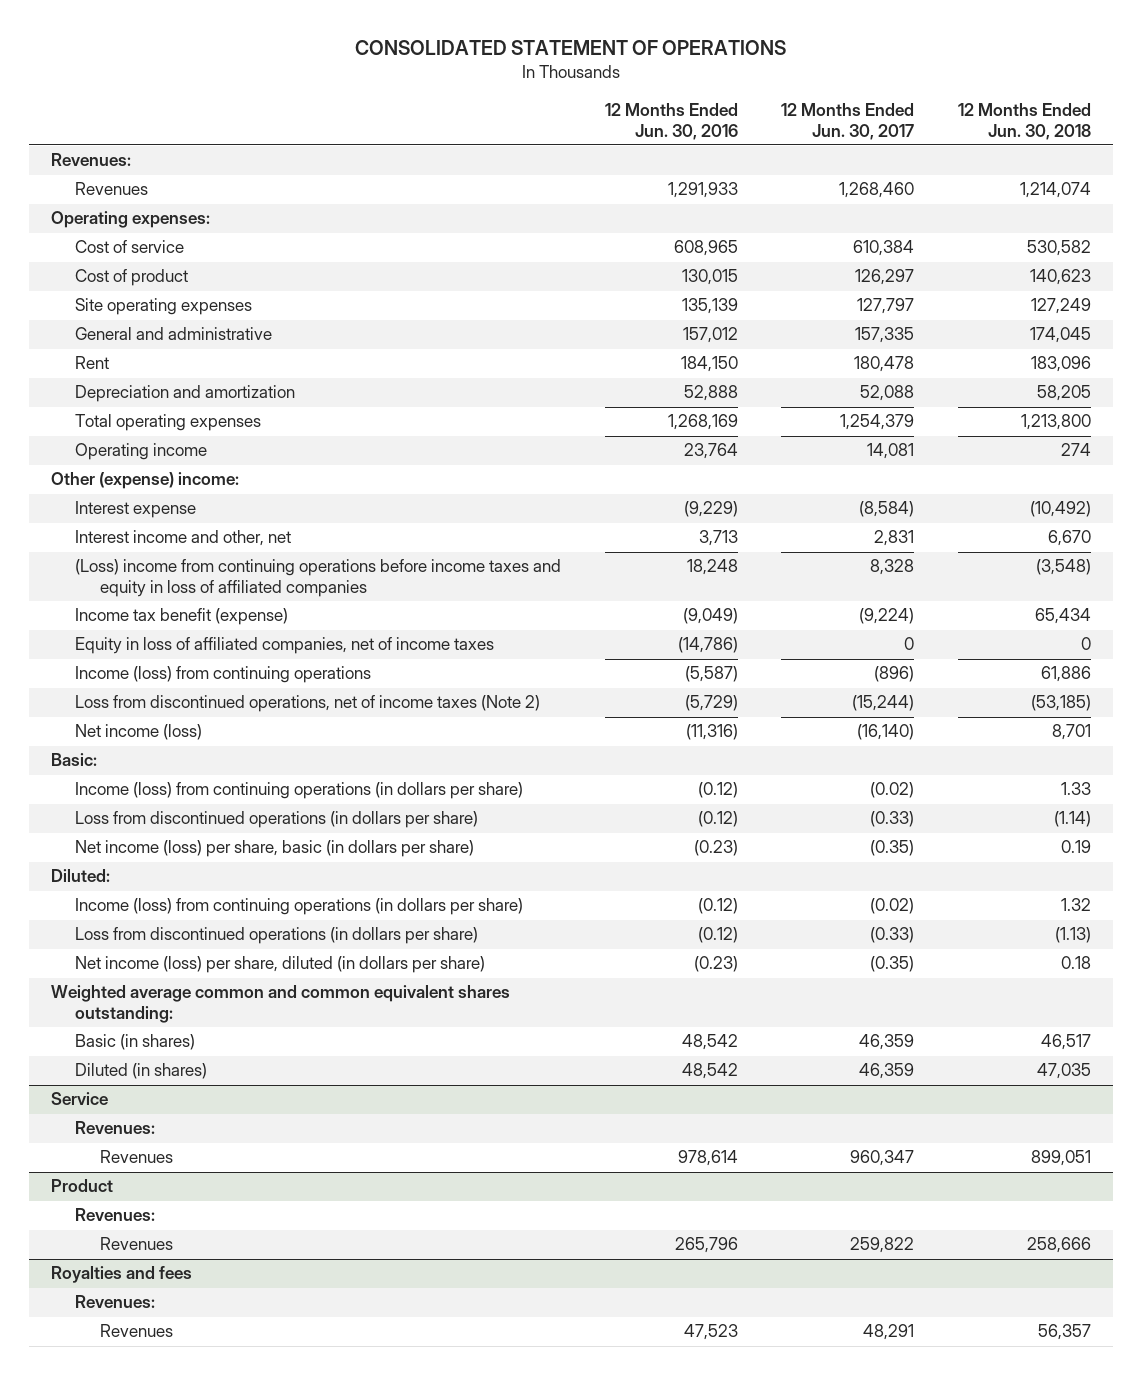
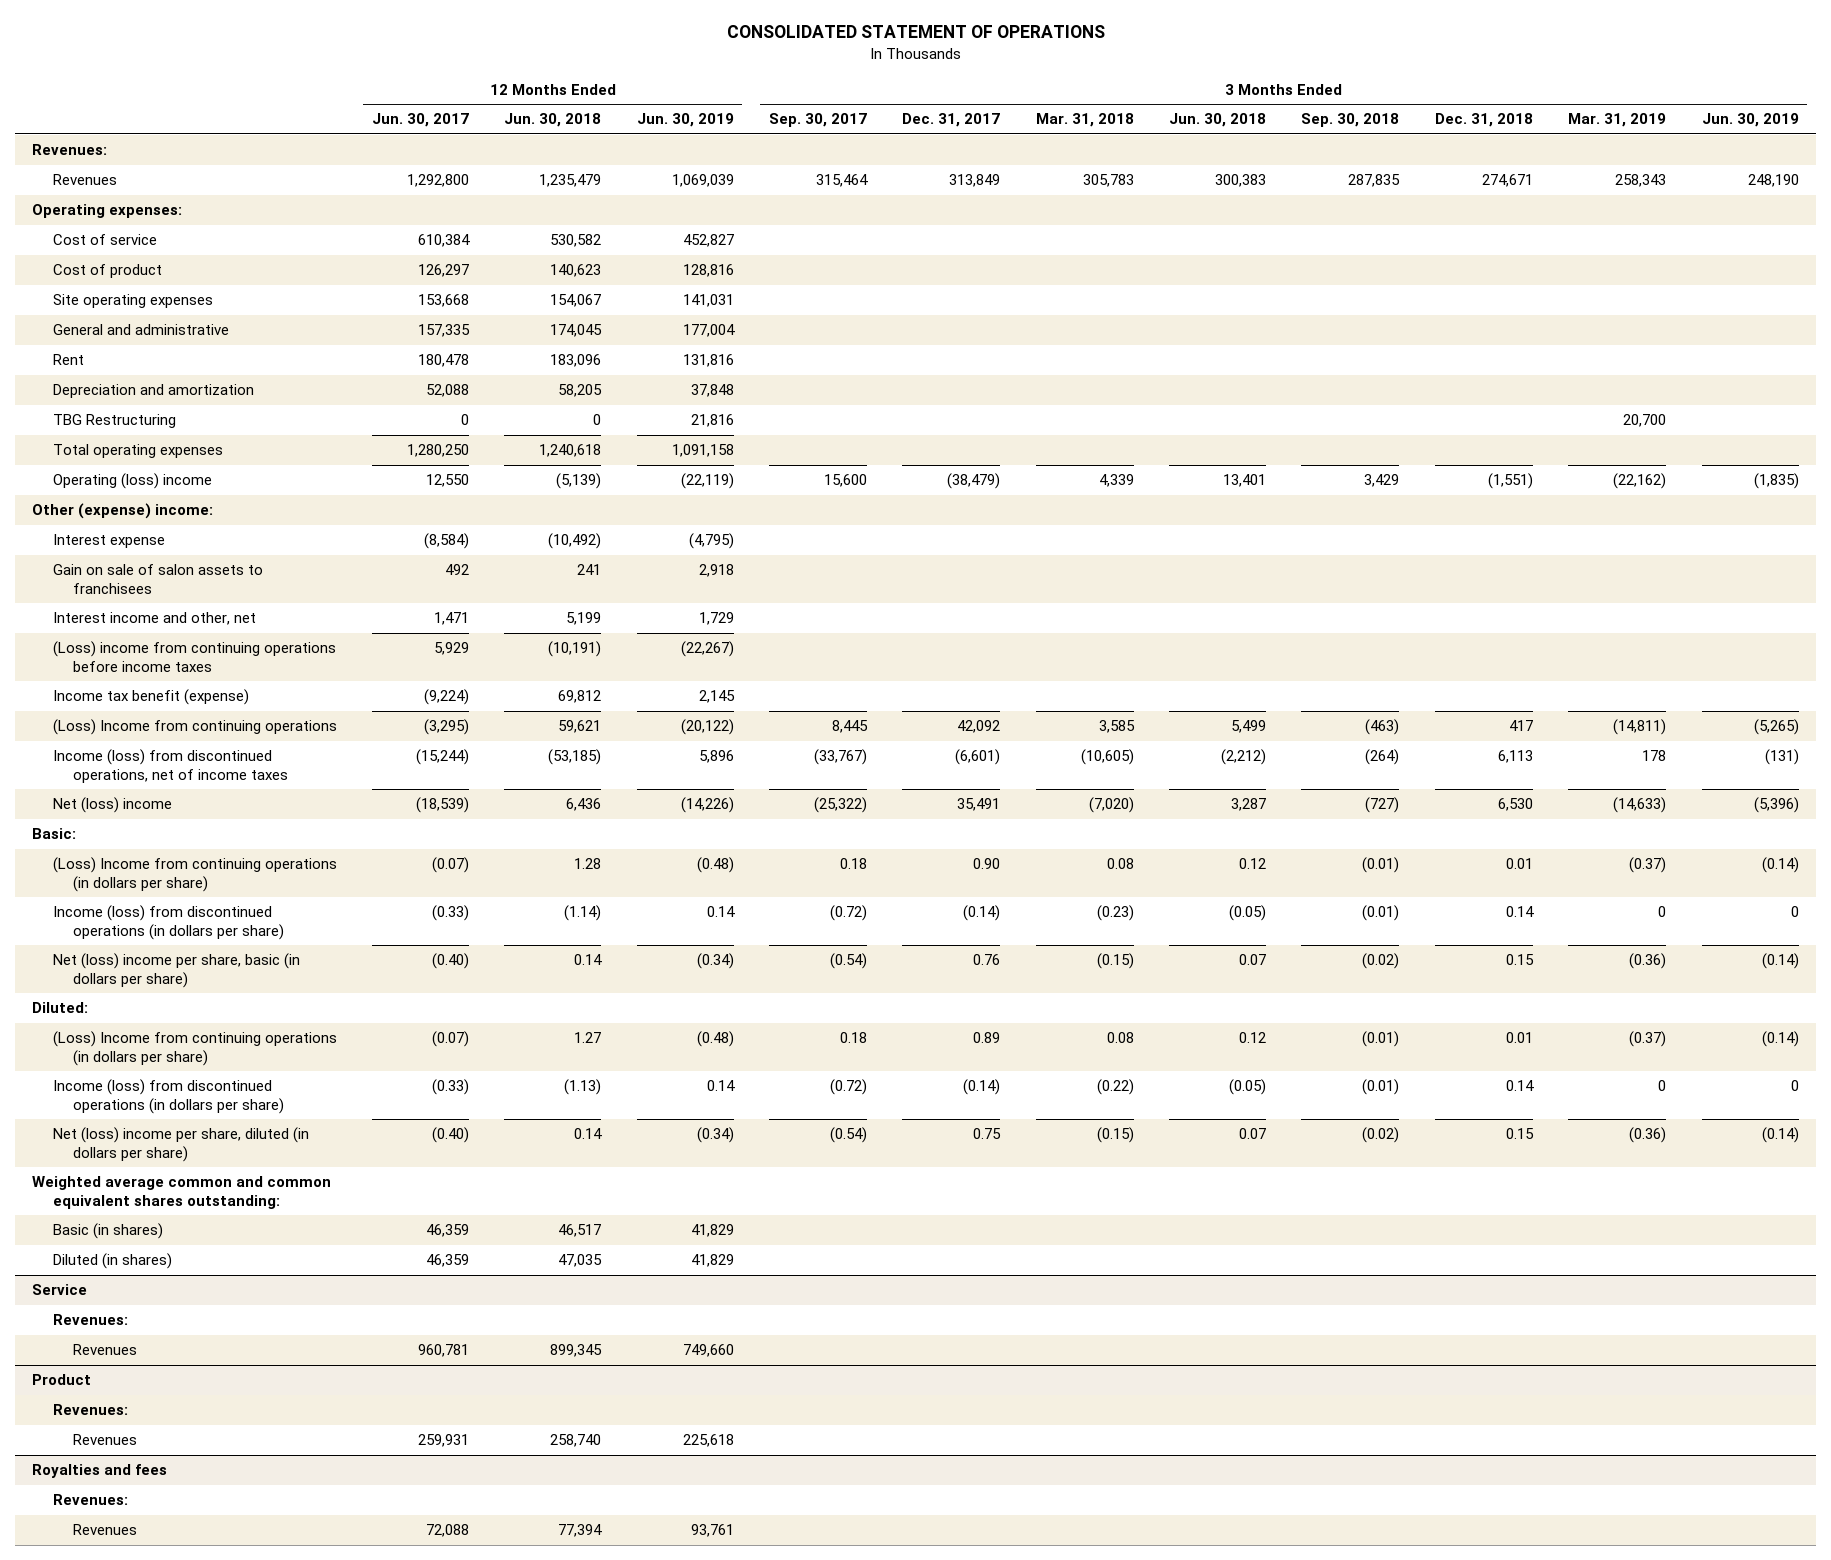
- | 12 Months Ended Jun. 30, 2016 | 12 Months Ended Jun. 30, 2017 | 12 Months Ended Jun. 30, 2018
+ | 12 Months Ended Jun. 30, 2017 | 12 Months Ended Jun. 30, 2018 | 12 Months Ended Jun. 30, 2019 | 3 Months Ended Sep. 30, 2017 | 3 Months Ended Dec. 31, 2017 | 3 Months Ended Mar. 31, 2018 | 3 Months Ended Jun. 30, 2018 | 3 Months Ended Sep. 30, 2018 | 3 Months Ended Dec. 31, 2018 | 3 Months Ended Mar. 31, 2019 | 3 Months Ended Jun. 30, 2019
- Revenues | 1,291,933 | 1,268,460 | 1,214,074
+ Revenues | 1,292,800 | 1,235,479 | 1,069,039 | 315,464 | 313,849 | 305,783 | 300,383 | 287,835 | 274,671 | 258,343 | 248,190
- Site operating expenses | 135,139 | 127,797 | 127,249
+ Site operating expenses | 153,668 | 154,067 | 141,031 | | | | | | | |
- Total operating expenses | 1,268,169 | 1,254,379 | 1,213,800
- Operating income | 23,764 | 14,081 | 274
+ TBG Restructuring | 0 | 0 | 21,816 | | | | | | | 20,700 |
+ Total operating expenses | 1,280,250 | 1,240,618 | 1,091,158 | | | | | | | |
+ Operating (loss) income | 12,550 | (5,139) | (22,119) | 15,600 | (38,479) | 4,339 | 13,401 | 3,429 | (1,551) | (22,162) | (1,835)
- Interest income and other, net | 3,713 | 2,831 | 6,670
- (Loss) income from continuing operations before income taxes and equity in loss of affiliated companies | 18,248 | 8,328 | (3,548)
- Income tax benefit (expense) | (9,049) | (9,224) | 65,434
- Equity in loss of affiliated companies, net of income taxes | (14,786) | 0 | 0
- Income (loss) from continuing operations | (5,587) | (896) | 61,886
- Loss from discontinued operations, net of income taxes (Note 2) | (5,729) | (15,244) | (53,185)
- Net income (loss) | (11,316) | (16,140) | 8,701
+ Gain on sale of salon assets to franchisees | 492 | 241 | 2,918 | | | | | | | |
+ Interest income and other, net | 1,471 | 5,199 | 1,729 | | | | | | | |
+ (Loss) income from continuing operations before income taxes | 5,929 | (10,191) | (22,267) | | | | | | | |
+ Income tax benefit (expense) | (9,224) | 69,812 | 2,145 | | | | | | | |
+ (Loss) Income from continuing operations | (3,295) | 59,621 | (20,122) | 8,445 | 42,092 | 3,585 | 5,499 | (463) | 417 | (14,811) | (5,265)
+ Income (loss) from discontinued operations, net of income taxes | (15,244) | (53,185) | 5,896 | (33,767) | (6,601) | (10,605) | (2,212) | (264) | 6,113 | 178 | (131)
+ Net (loss) income | (18,539) | 6,436 | (14,226) | (25,322) | 35,491 | (7,020) | 3,287 | (727) | 6,530 | (14,633) | (5,396)
- Income (loss) from continuing operations (in dollars per share) | (0.12) | (0.02) | 1.33
- Loss from discontinued operations (in dollars per share) | (0.12) | (0.33) | (1.14)
- Net income (loss) per share, basic (in dollars per share) | (0.23) | (0.35) | 0.19
+ (Loss) Income from continuing operations (in dollars per share) | (0.07) | 1.28 | (0.48) | 0.18 | 0.90 | 0.08 | 0.12 | (0.01) | 0.01 | (0.37) | (0.14)
+ Income (loss) from discontinued operations (in dollars per share) | (0.33) | (1.14) | 0.14 | (0.72) | (0.14) | (0.23) | (0.05) | (0.01) | 0.14 | 0 | 0
+ Net (loss) income per share, basic (in dollars per share) | (0.40) | 0.14 | (0.34) | (0.54) | 0.76 | (0.15) | 0.07 | (0.02) | 0.15 | (0.36) | (0.14)
- Income (loss) from continuing operations (in dollars per share) | (0.12) | (0.02) | 1.32
- Loss from discontinued operations (in dollars per share) | (0.12) | (0.33) | (1.13)
- Net income (loss) per share, diluted (in dollars per share) | (0.23) | (0.35) | 0.18
+ (Loss) Income from continuing operations (in dollars per share) | (0.07) | 1.27 | (0.48) | 0.18 | 0.89 | 0.08 | 0.12 | (0.01) | 0.01 | (0.37) | (0.14)
+ Income (loss) from discontinued operations (in dollars per share) | (0.33) | (1.13) | 0.14 | (0.72) | (0.14) | (0.22) | (0.05) | (0.01) | 0.14 | 0 | 0
+ Net (loss) income per share, diluted (in dollars per share) | (0.40) | 0.14 | (0.34) | (0.54) | 0.75 | (0.15) | 0.07 | (0.02) | 0.15 | (0.36) | (0.14)
@ Service
- Revenues | 978,614 | 960,347 | 899,051
+ Revenues | 960,781 | 899,345 | 749,660 | | | | | | | |
@ Product
- Revenues | 265,796 | 259,822 | 258,666
+ Revenues | 259,931 | 258,740 | 225,618 | | | | | | | |
@ Royalties and fees
- Revenues | 47,523 | 48,291 | 56,357
+ Revenues | 72,088 | 77,394 | 93,761 | | | | | | | |

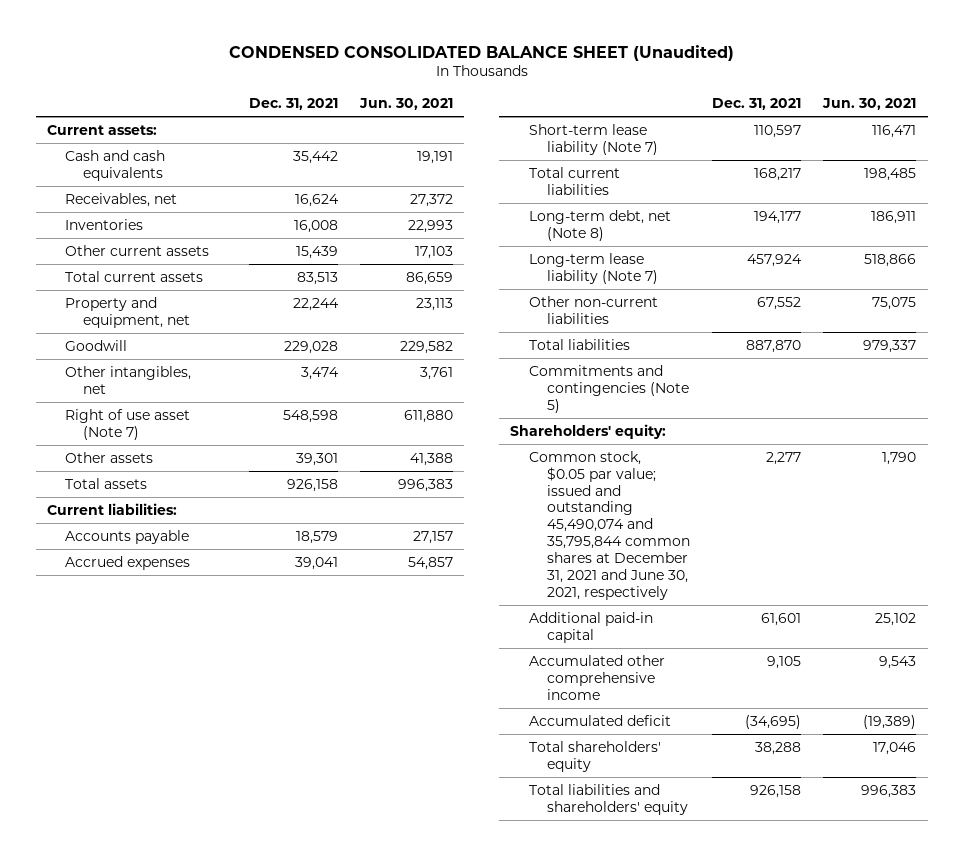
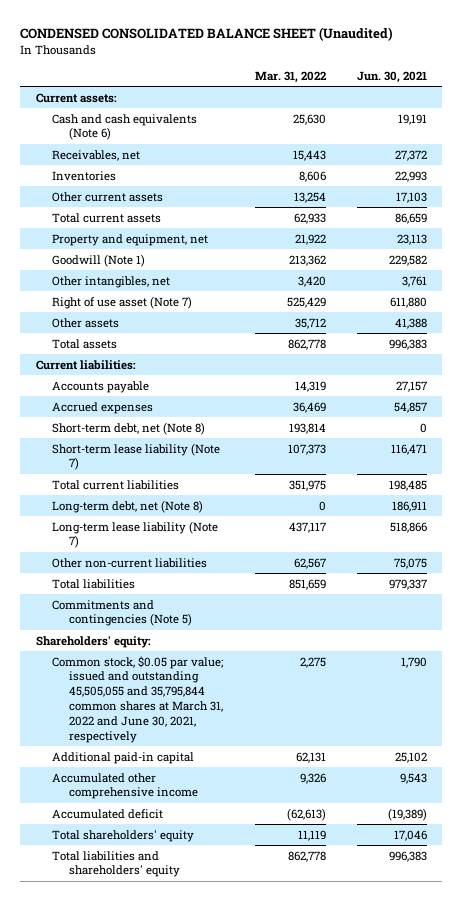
- | Dec. 31, 2021 | Jun. 30, 2021
+ | Mar. 31, 2022 | Jun. 30, 2021
- Cash and cash equivalents | 35,442 | 19,191
+ Cash and cash equivalents (Note 6) | 25,630 | 19,191
- Goodwill | 229,028 | 229,582
+ Goodwill (Note 1) | 213,362 | 229,582
+ Short-term debt, net (Note 8) | 193,814 | 0
- Common stock, $0.05 par value; issued and outstanding 45,490,074 and 35,795,844 common shares at December 31, 2021 and June 30, 2021, respectively | 2,277 | 1,790
+ Common stock, $0.05 par value; issued and outstanding 45,505,055 and 35,795,844 common shares at March 31, 2022 and June 30, 2021, respectively | 2,275 | 1,790

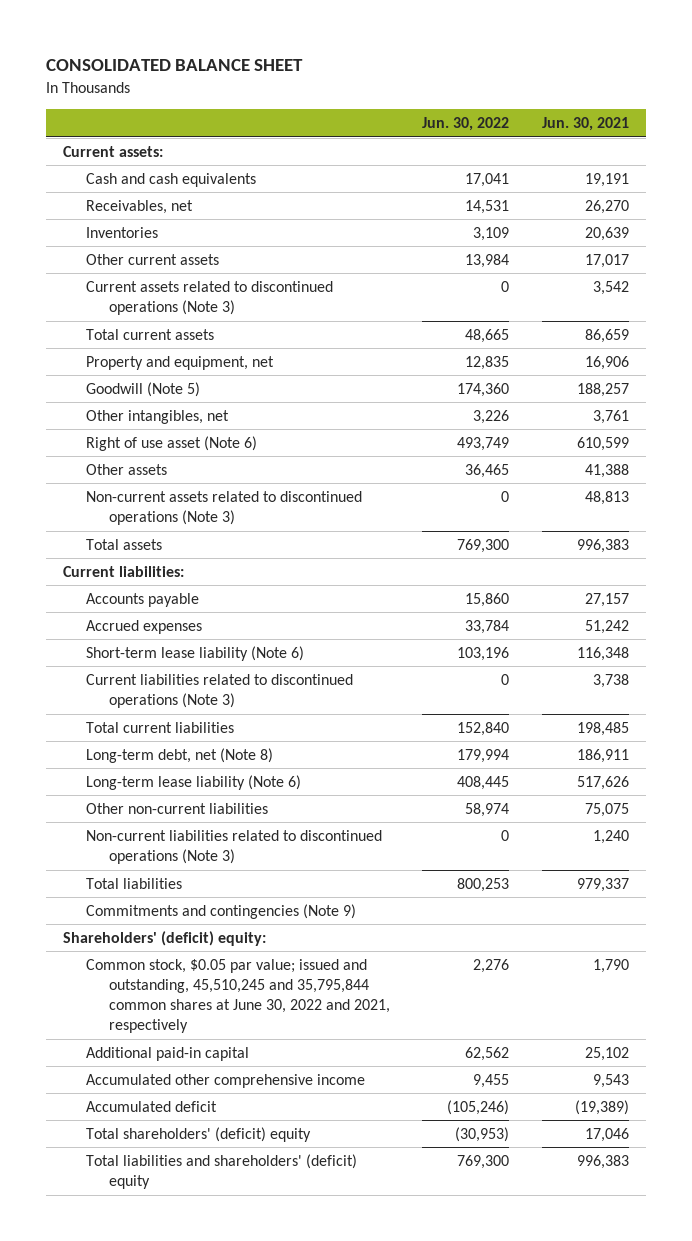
- CONDENSED CONSOLIDATED BALANCE SHEET (Unaudited)
+ CONSOLIDATED BALANCE SHEET
- | Mar. 31, 2022 | Jun. 30, 2021
+ | Jun. 30, 2022 | Jun. 30, 2021
- Cash and cash equivalents (Note 6) | 25,630 | 19,191
- Receivables, net | 15,443 | 27,372
- Inventories | 8,606 | 22,993
- Other current assets | 13,254 | 17,103
+ Cash and cash equivalents | 17,041 | 19,191
+ Receivables, net | 14,531 | 26,270
+ Inventories | 3,109 | 20,639
+ Other current assets | 13,984 | 17,017
+ Current assets related to discontinued operations (Note 3) | 0 | 3,542
- Property and equipment, net | 21,922 | 23,113
- Goodwill (Note 1) | 213,362 | 229,582
+ Property and equipment, net | 12,835 | 16,906
+ Goodwill (Note 5) | 174,360 | 188,257
- Right of use asset (Note 7) | 525,429 | 611,880
+ Right of use asset (Note 6) | 493,749 | 610,599
+ Non-current assets related to discontinued operations (Note 3) | 0 | 48,813
- Accrued expenses | 36,469 | 54,857
- Short-term debt, net (Note 8) | 193,814 | 0
- Short-term lease liability (Note 7) | 107,373 | 116,471
+ Accrued expenses | 33,784 | 51,242
+ Short-term lease liability (Note 6) | 103,196 | 116,348
+ Current liabilities related to discontinued operations (Note 3) | 0 | 3,738
- Long-term lease liability (Note 7) | 437,117 | 518,866
+ Long-term lease liability (Note 6) | 408,445 | 517,626
+ Non-current liabilities related to discontinued operations (Note 3) | 0 | 1,240
- Commitments and contingencies (Note 5)
- Shareholders' equity:
- Common stock, $0.05 par value; issued and outstanding 45,505,055 and 35,795,844 common shares at March 31, 2022 and June 30, 2021, respectively | 2,275 | 1,790
+ Commitments and contingencies (Note 9)
+ Shareholders' (deficit) equity:
+ Common stock, $0.05 par value; issued and outstanding, 45,510,245 and 35,795,844 common shares at June 30, 2022 and 2021, respectively | 2,276 | 1,790
- Total shareholders' equity | 11,119 | 17,046
- Total liabilities and shareholders' equity | 862,778 | 996,383
+ Total shareholders' (deficit) equity | (30,953) | 17,046
+ Total liabilities and shareholders' (deficit) equity | 769,300 | 996,383

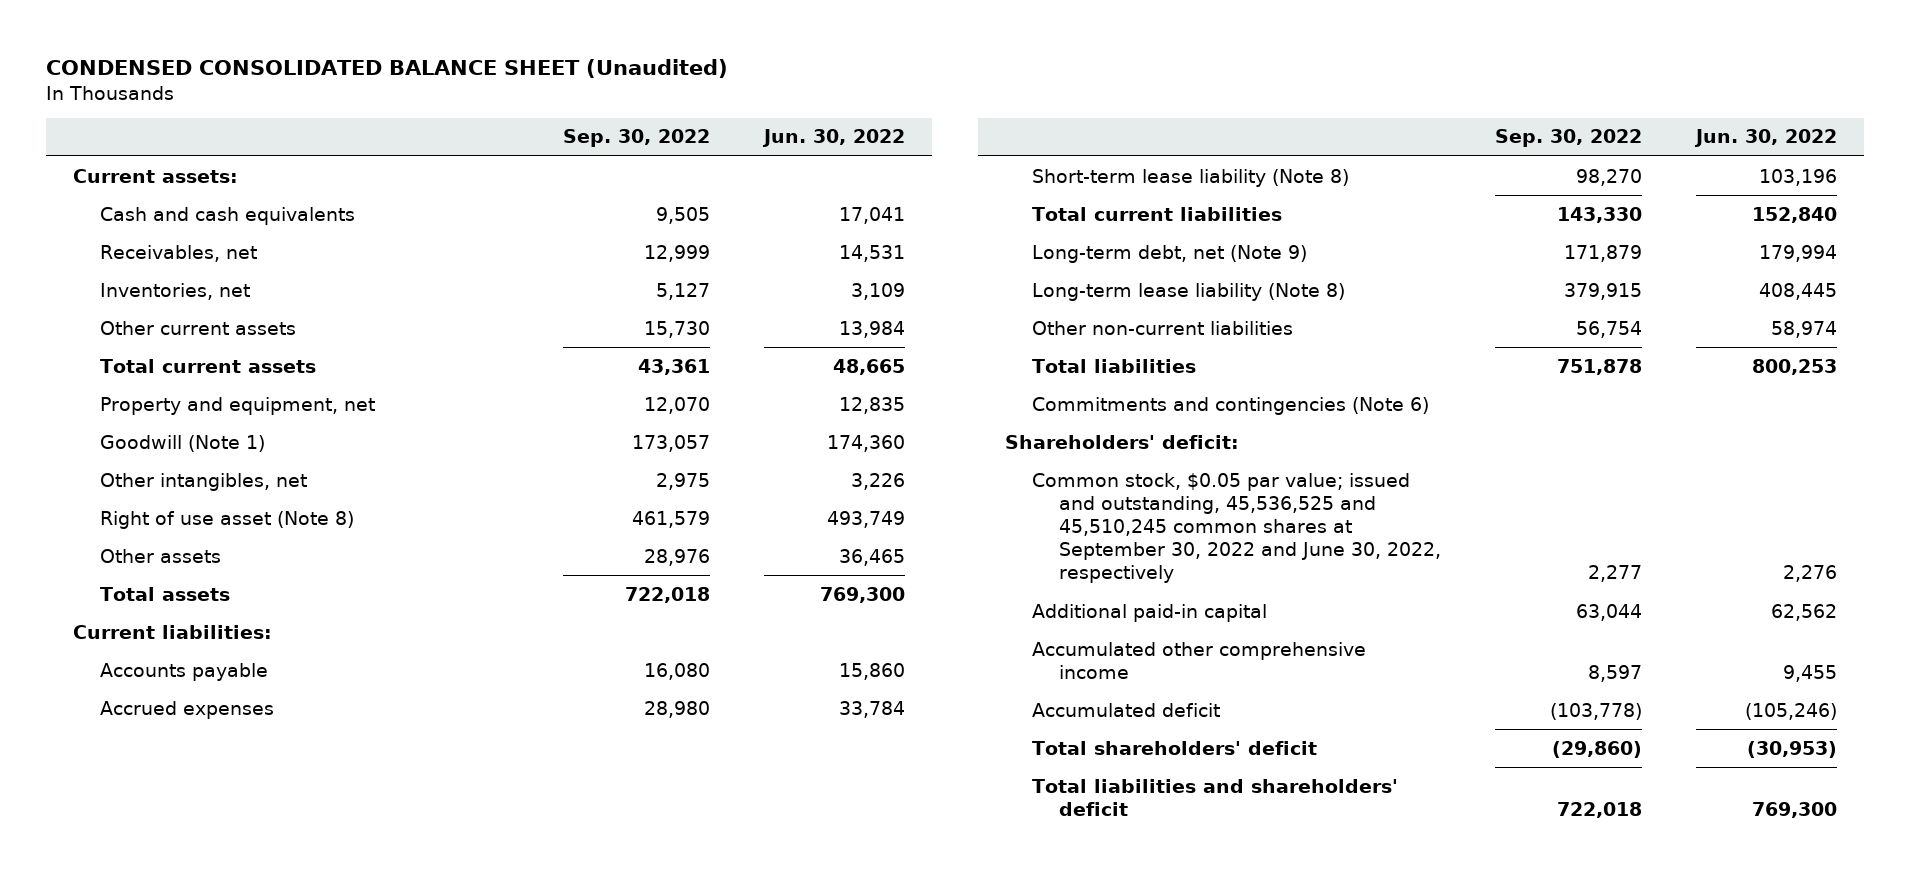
- CONSOLIDATED BALANCE SHEET
+ CONDENSED CONSOLIDATED BALANCE SHEET (Unaudited)
- | Jun. 30, 2022 | Jun. 30, 2021
+ | Sep. 30, 2022 | Jun. 30, 2022
- Inventories | 3,109 | 20,639
+ Inventories, net | 5,127 | 3,109
- Current assets related to discontinued operations (Note 3) | 0 | 3,542
- Goodwill (Note 5) | 174,360 | 188,257
+ Goodwill (Note 1) | 173,057 | 174,360
- Right of use asset (Note 6) | 493,749 | 610,599
+ Right of use asset (Note 8) | 461,579 | 493,749
- Non-current assets related to discontinued operations (Note 3) | 0 | 48,813
- Short-term lease liability (Note 6) | 103,196 | 116,348
- Current liabilities related to discontinued operations (Note 3) | 0 | 3,738
+ Short-term lease liability (Note 8) | 98,270 | 103,196
- Long-term debt, net (Note 8) | 179,994 | 186,911
- Long-term lease liability (Note 6) | 408,445 | 517,626
+ Long-term debt, net (Note 9) | 171,879 | 179,994
+ Long-term lease liability (Note 8) | 379,915 | 408,445
- Non-current liabilities related to discontinued operations (Note 3) | 0 | 1,240
- Commitments and contingencies (Note 9)
- Shareholders' (deficit) equity:
- Common stock, $0.05 par value; issued and outstanding, 45,510,245 and 35,795,844 common shares at June 30, 2022 and 2021, respectively | 2,276 | 1,790
+ Commitments and contingencies (Note 6)
+ Shareholders' deficit:
+ Common stock, $0.05 par value; issued and outstanding, 45,536,525 and 45,510,245 common shares at September 30, 2022 and June 30, 2022, respectively | 2,277 | 2,276
- Total shareholders' (deficit) equity | (30,953) | 17,046
- Total liabilities and shareholders' (deficit) equity | 769,300 | 996,383
+ Total shareholders' deficit | (29,860) | (30,953)
+ Total liabilities and shareholders' deficit | 722,018 | 769,300

